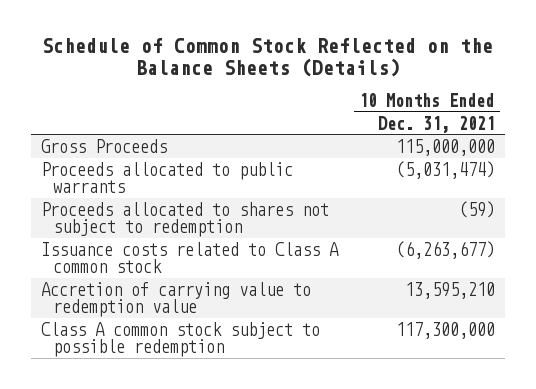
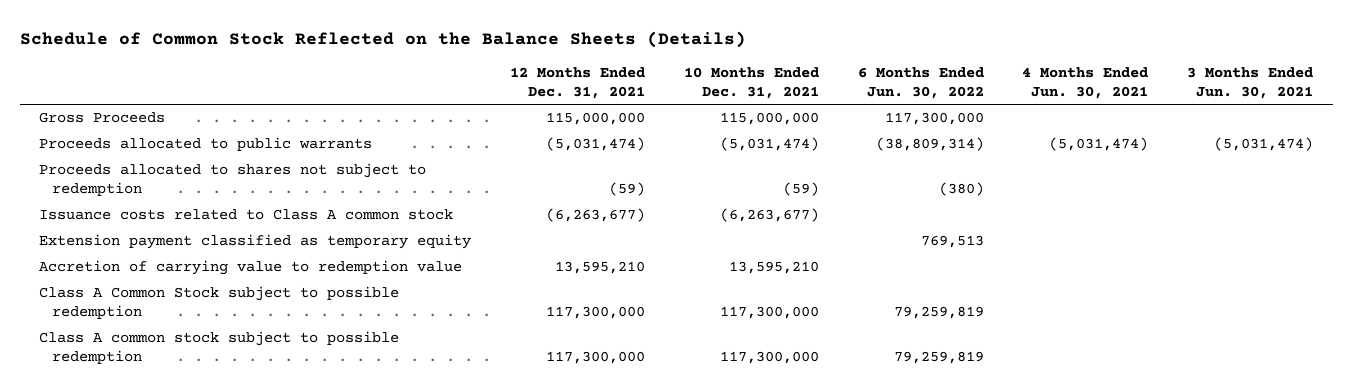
- | 10 Months Ended Dec. 31, 2021
+ | 12 Months Ended Dec. 31, 2021 | 10 Months Ended Dec. 31, 2021 | 6 Months Ended Jun. 30, 2022 | 4 Months Ended Jun. 30, 2021 | 3 Months Ended Jun. 30, 2021
+ Extension payment classified as temporary equity | | | 769,513 | |
+ Class A Common Stock subject to possible redemption | 117,300,000 | 117,300,000 | 79,259,819 | |

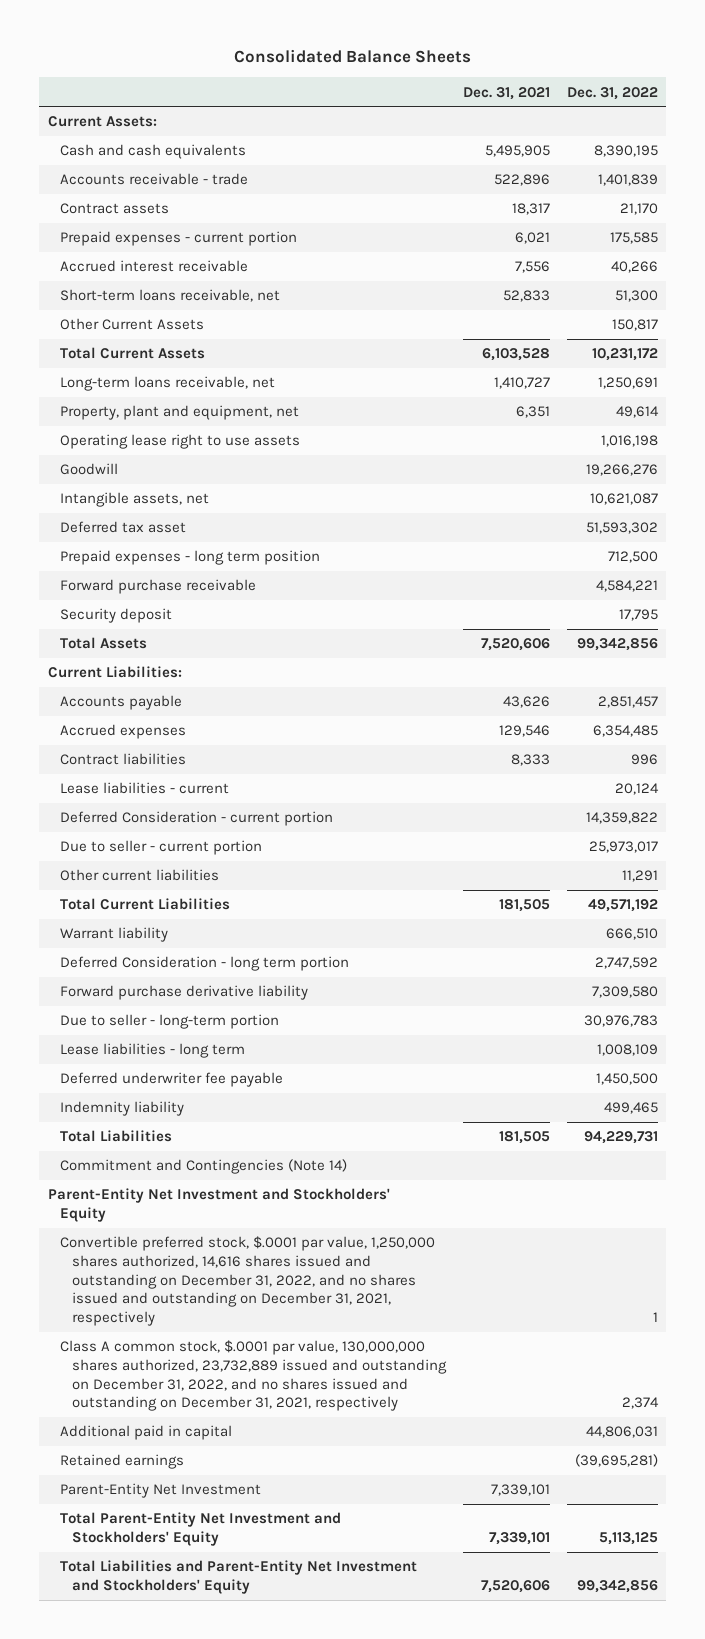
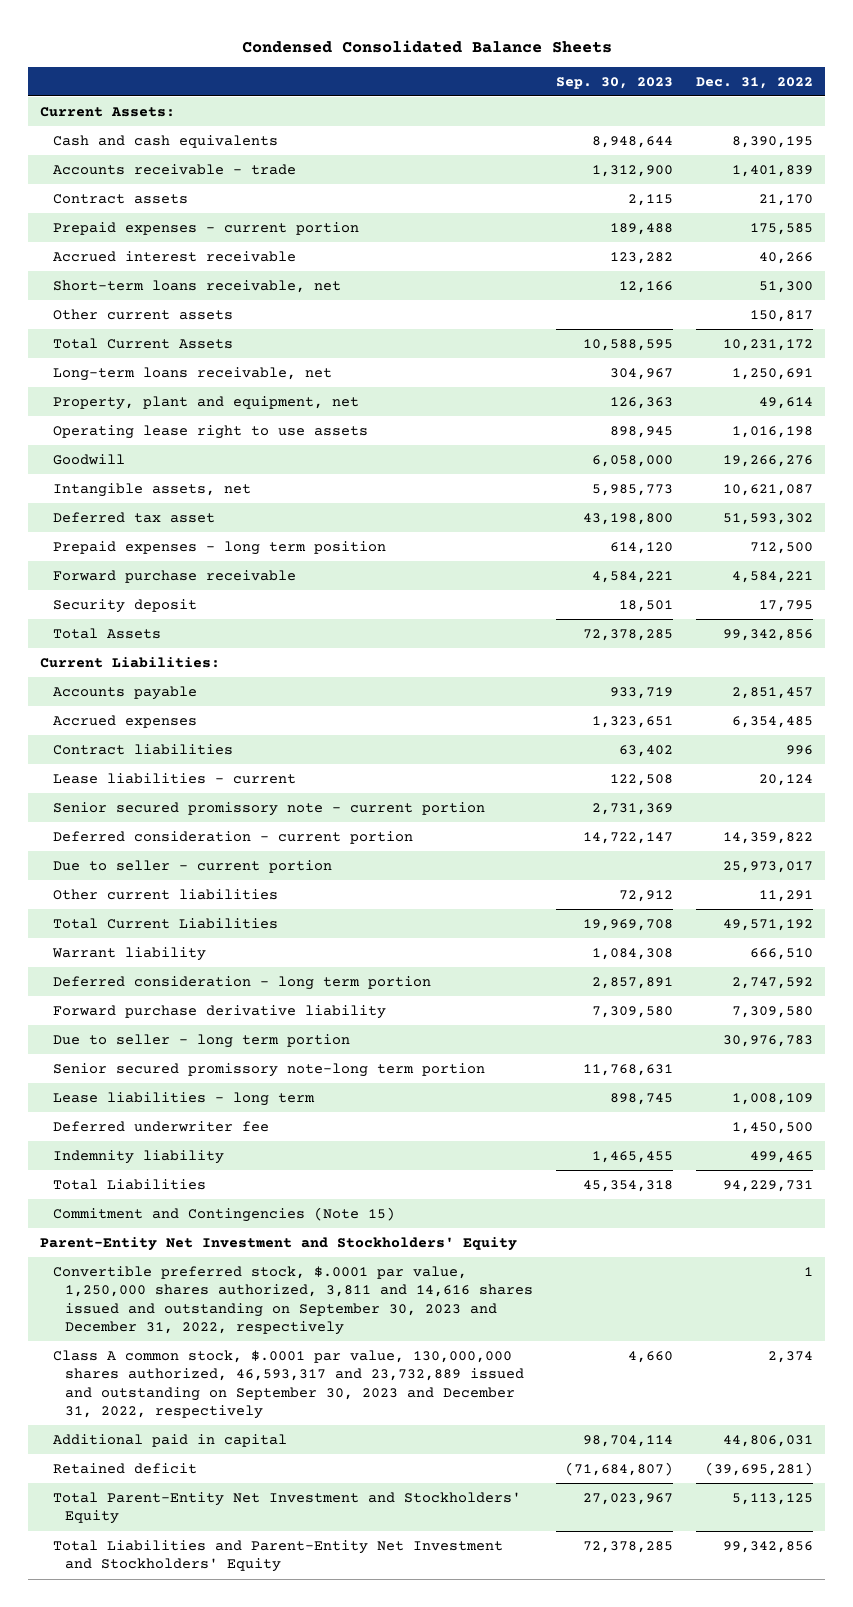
- Consolidated Balance Sheets
+ Condensed Consolidated Balance Sheets
- | Dec. 31, 2021 | Dec. 31, 2022
+ | Sep. 30, 2023 | Dec. 31, 2022
- Other Current Assets | | 150,817
+ Other current assets | | 150,817
- Deferred Consideration - current portion | | 14,359,822
+ Senior secured promissory note - current portion | 2,731,369 |
+ Deferred consideration - current portion | 14,722,147 | 14,359,822
- Deferred Consideration - long term portion | | 2,747,592
+ Deferred consideration - long term portion | 2,857,891 | 2,747,592
- Due to seller - long-term portion | | 30,976,783
+ Due to seller - long term portion | | 30,976,783
+ Senior secured promissory note-long term portion | 11,768,631 |
- Deferred underwriter fee payable | | 1,450,500
+ Deferred underwriter fee | | 1,450,500
- Commitment and Contingencies (Note 14)
+ Commitment and Contingencies (Note 15)
- Convertible preferred stock, $.0001 par value, 1,250,000 shares authorized, 14,616 shares issued and outstanding on December 31, 2022, and no shares issued and outstanding on December 31, 2021, respectively | | 1
- Class A common stock, $.0001 par value, 130,000,000 shares authorized, 23,732,889 issued and outstanding on December 31, 2022, and no shares issued and outstanding on December 31, 2021, respectively | | 2,374
+ Convertible preferred stock, $.0001 par value, 1,250,000 shares authorized, 3,811 and 14,616 shares issued and outstanding on September 30, 2023 and December 31, 2022, respectively | | 1
+ Class A common stock, $.0001 par value, 130,000,000 shares authorized, 46,593,317 and 23,732,889 issued and outstanding on September 30, 2023 and December 31, 2022, respectively | 4,660 | 2,374
- Retained earnings | | (39,695,281)
- Parent-Entity Net Investment | 7,339,101 |
+ Retained deficit | (71,684,807) | (39,695,281)

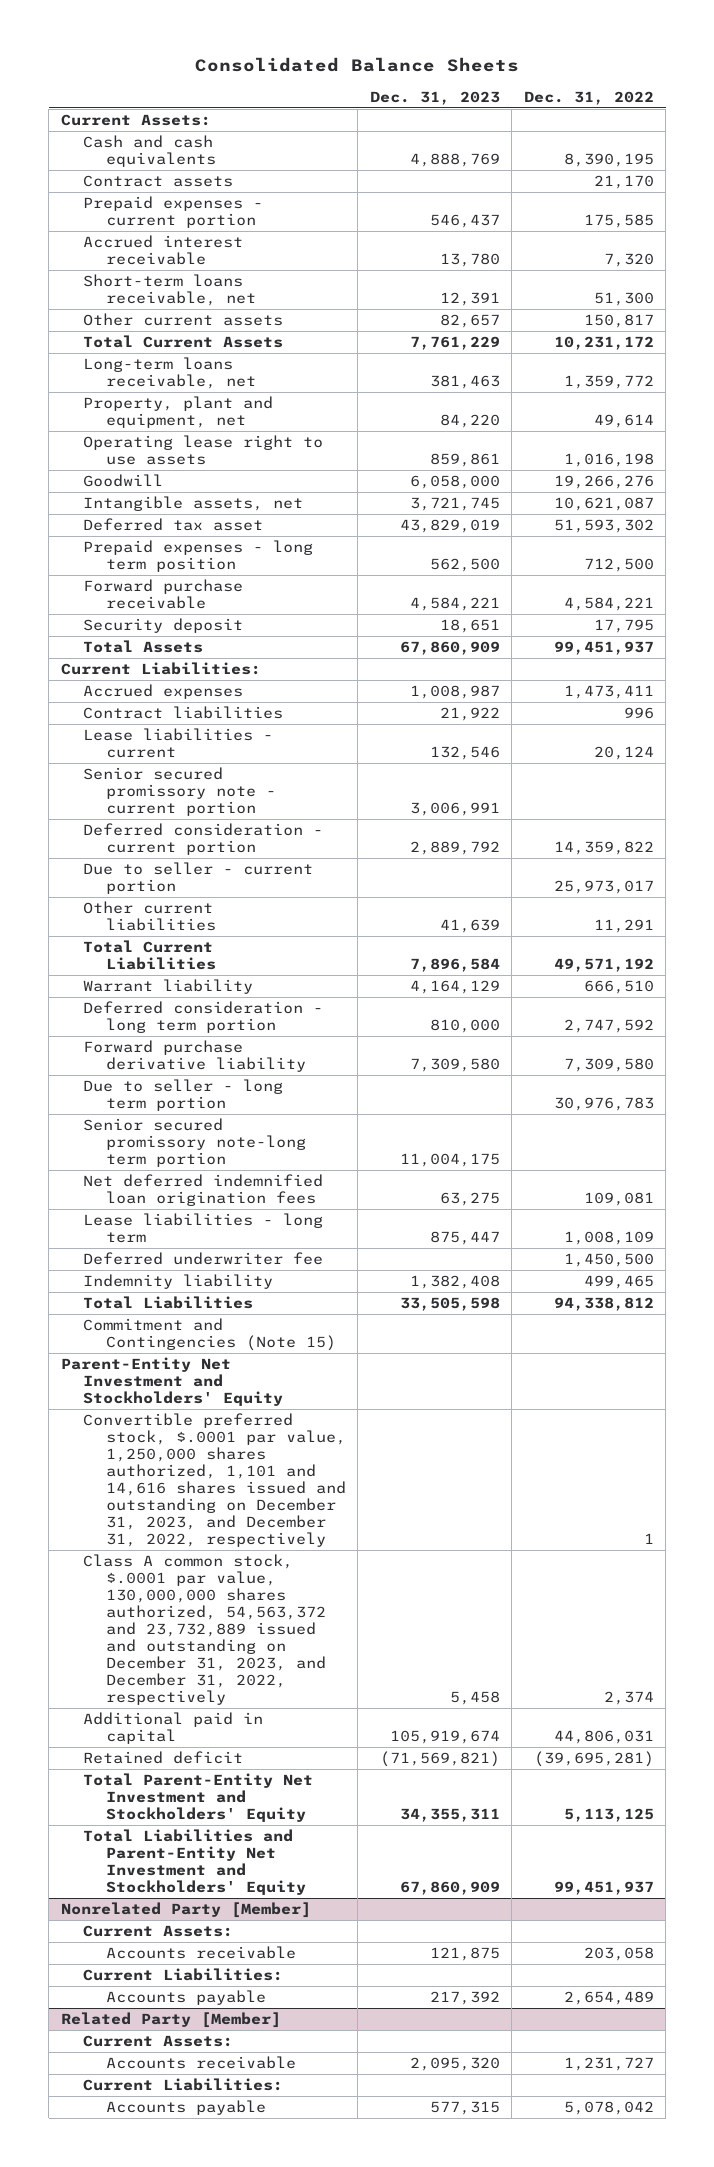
- Condensed Consolidated Balance Sheets
+ Consolidated Balance Sheets
- | Sep. 30, 2023 | Dec. 31, 2022
+ | Dec. 31, 2023 | Dec. 31, 2022
- Accounts receivable - trade | 1,312,900 | 1,401,839
- Accrued interest receivable | 123,282 | 40,266
+ Accrued interest receivable | 13,780 | 7,320
- Long-term loans receivable, net | 304,967 | 1,250,691
+ Long-term loans receivable, net | 381,463 | 1,359,772
- Total Assets | 72,378,285 | 99,342,856
+ Total Assets | 67,860,909 | 99,451,937
- Accounts payable | 933,719 | 2,851,457
- Accrued expenses | 1,323,651 | 6,354,485
+ Accrued expenses | 1,008,987 | 1,473,411
+ Net deferred indemnified loan origination fees | 63,275 | 109,081
- Total Liabilities | 45,354,318 | 94,229,731
+ Total Liabilities | 33,505,598 | 94,338,812
- Convertible preferred stock, $.0001 par value, 1,250,000 shares authorized, 3,811 and 14,616 shares issued and outstanding on September 30, 2023 and December 31, 2022, respectively | | 1
- Class A common stock, $.0001 par value, 130,000,000 shares authorized, 46,593,317 and 23,732,889 issued and outstanding on September 30, 2023 and December 31, 2022, respectively | 4,660 | 2,374
+ Convertible preferred stock, $.0001 par value, 1,250,000 shares authorized, 1,101 and 14,616 shares issued and outstanding on December 31, 2023, and December 31, 2022, respectively | | 1
+ Class A common stock, $.0001 par value, 130,000,000 shares authorized, 54,563,372 and 23,732,889 issued and outstanding on December 31, 2023, and December 31, 2022, respectively | 5,458 | 2,374
- Total Liabilities and Parent-Entity Net Investment and Stockholders' Equity | 72,378,285 | 99,342,856
+ Total Liabilities and Parent-Entity Net Investment and Stockholders' Equity | 67,860,909 | 99,451,937
+ Nonrelated Party [Member]
+ Current Assets:
+ Accounts receivable | 121,875 | 203,058
+ Current Liabilities:
+ Accounts payable | 217,392 | 2,654,489
+ Related Party [Member]
+ Current Assets:
+ Accounts receivable | 2,095,320 | 1,231,727
+ Current Liabilities:
+ Accounts payable | 577,315 | 5,078,042

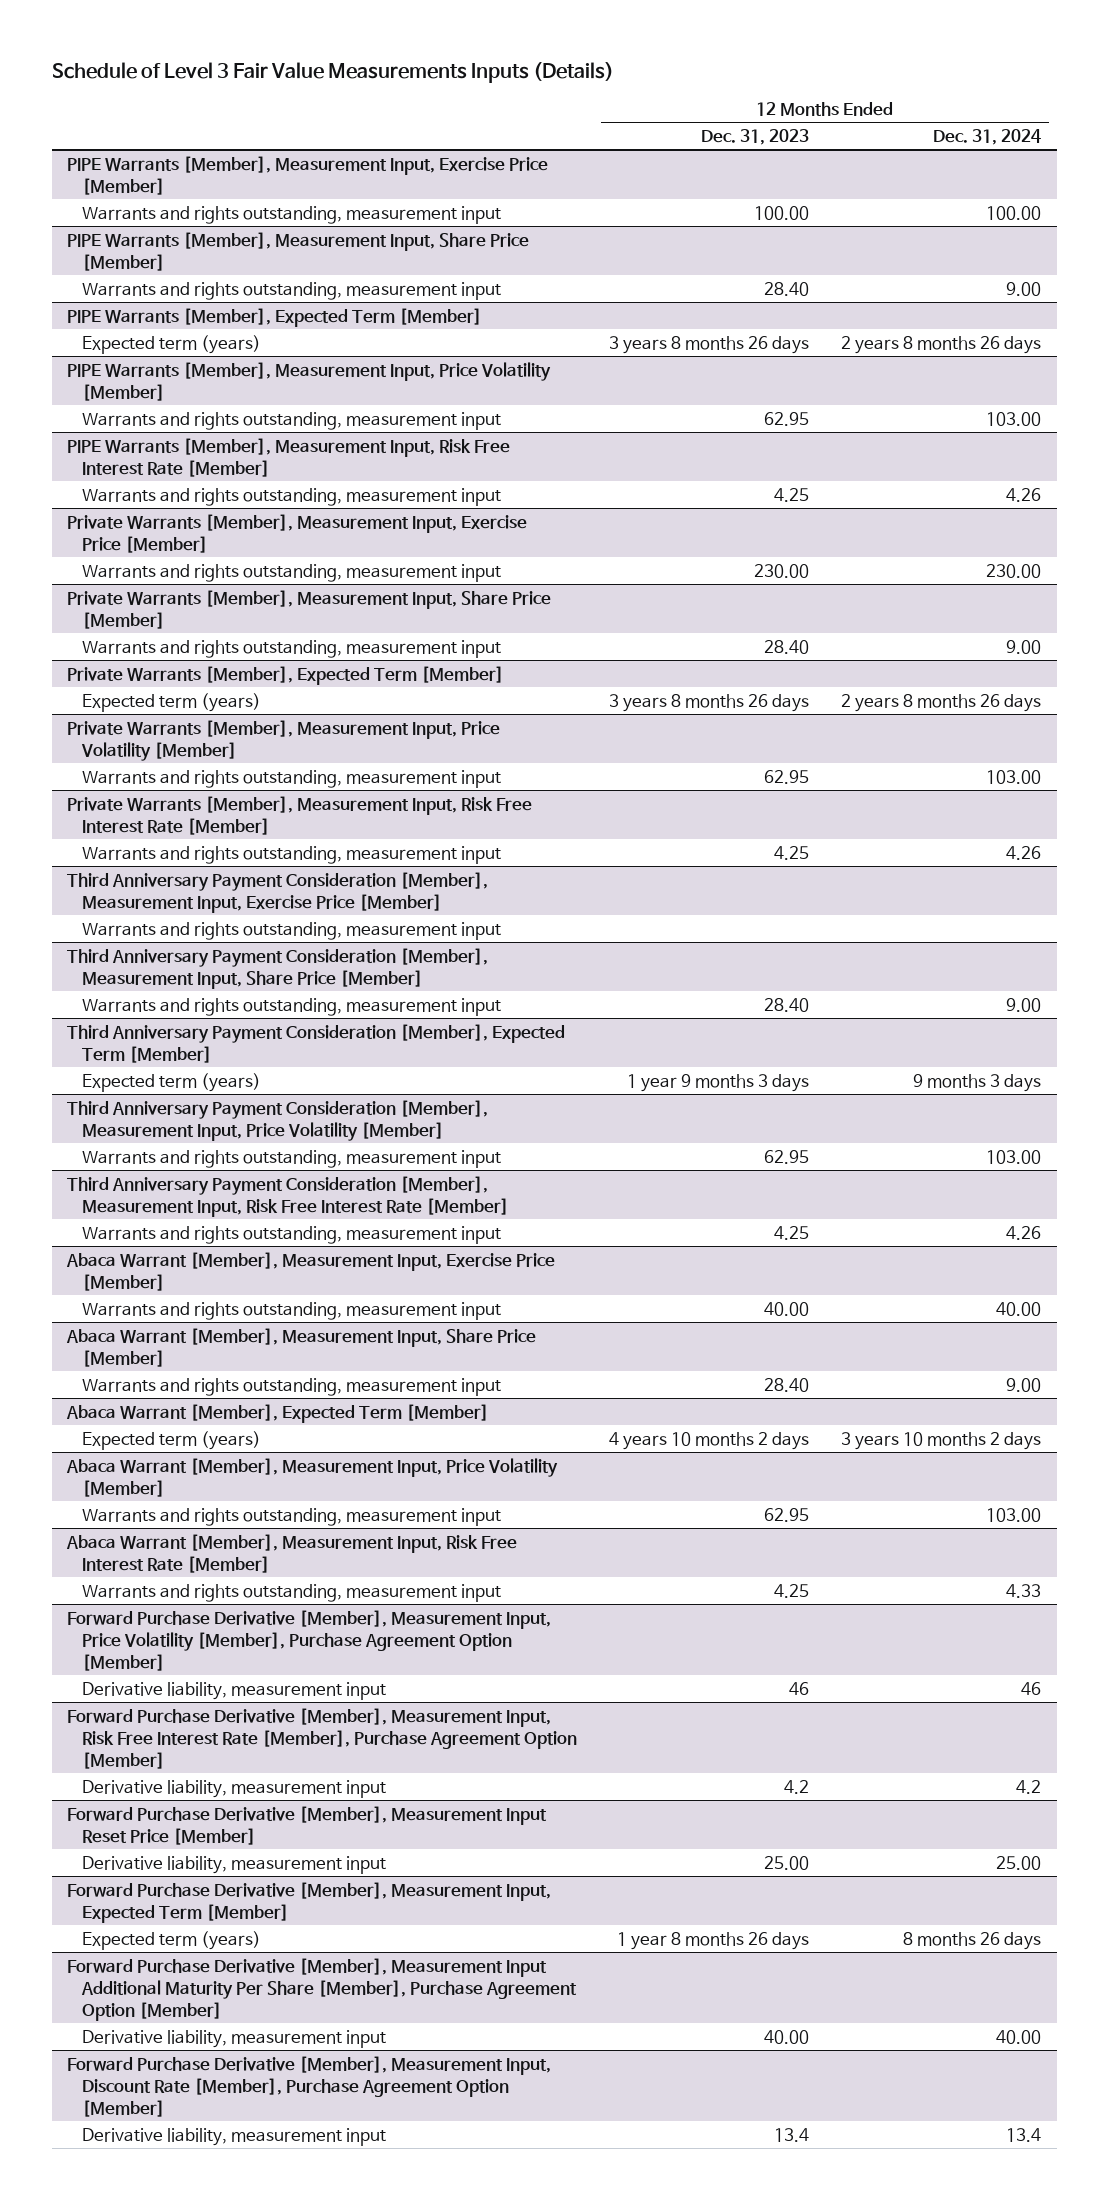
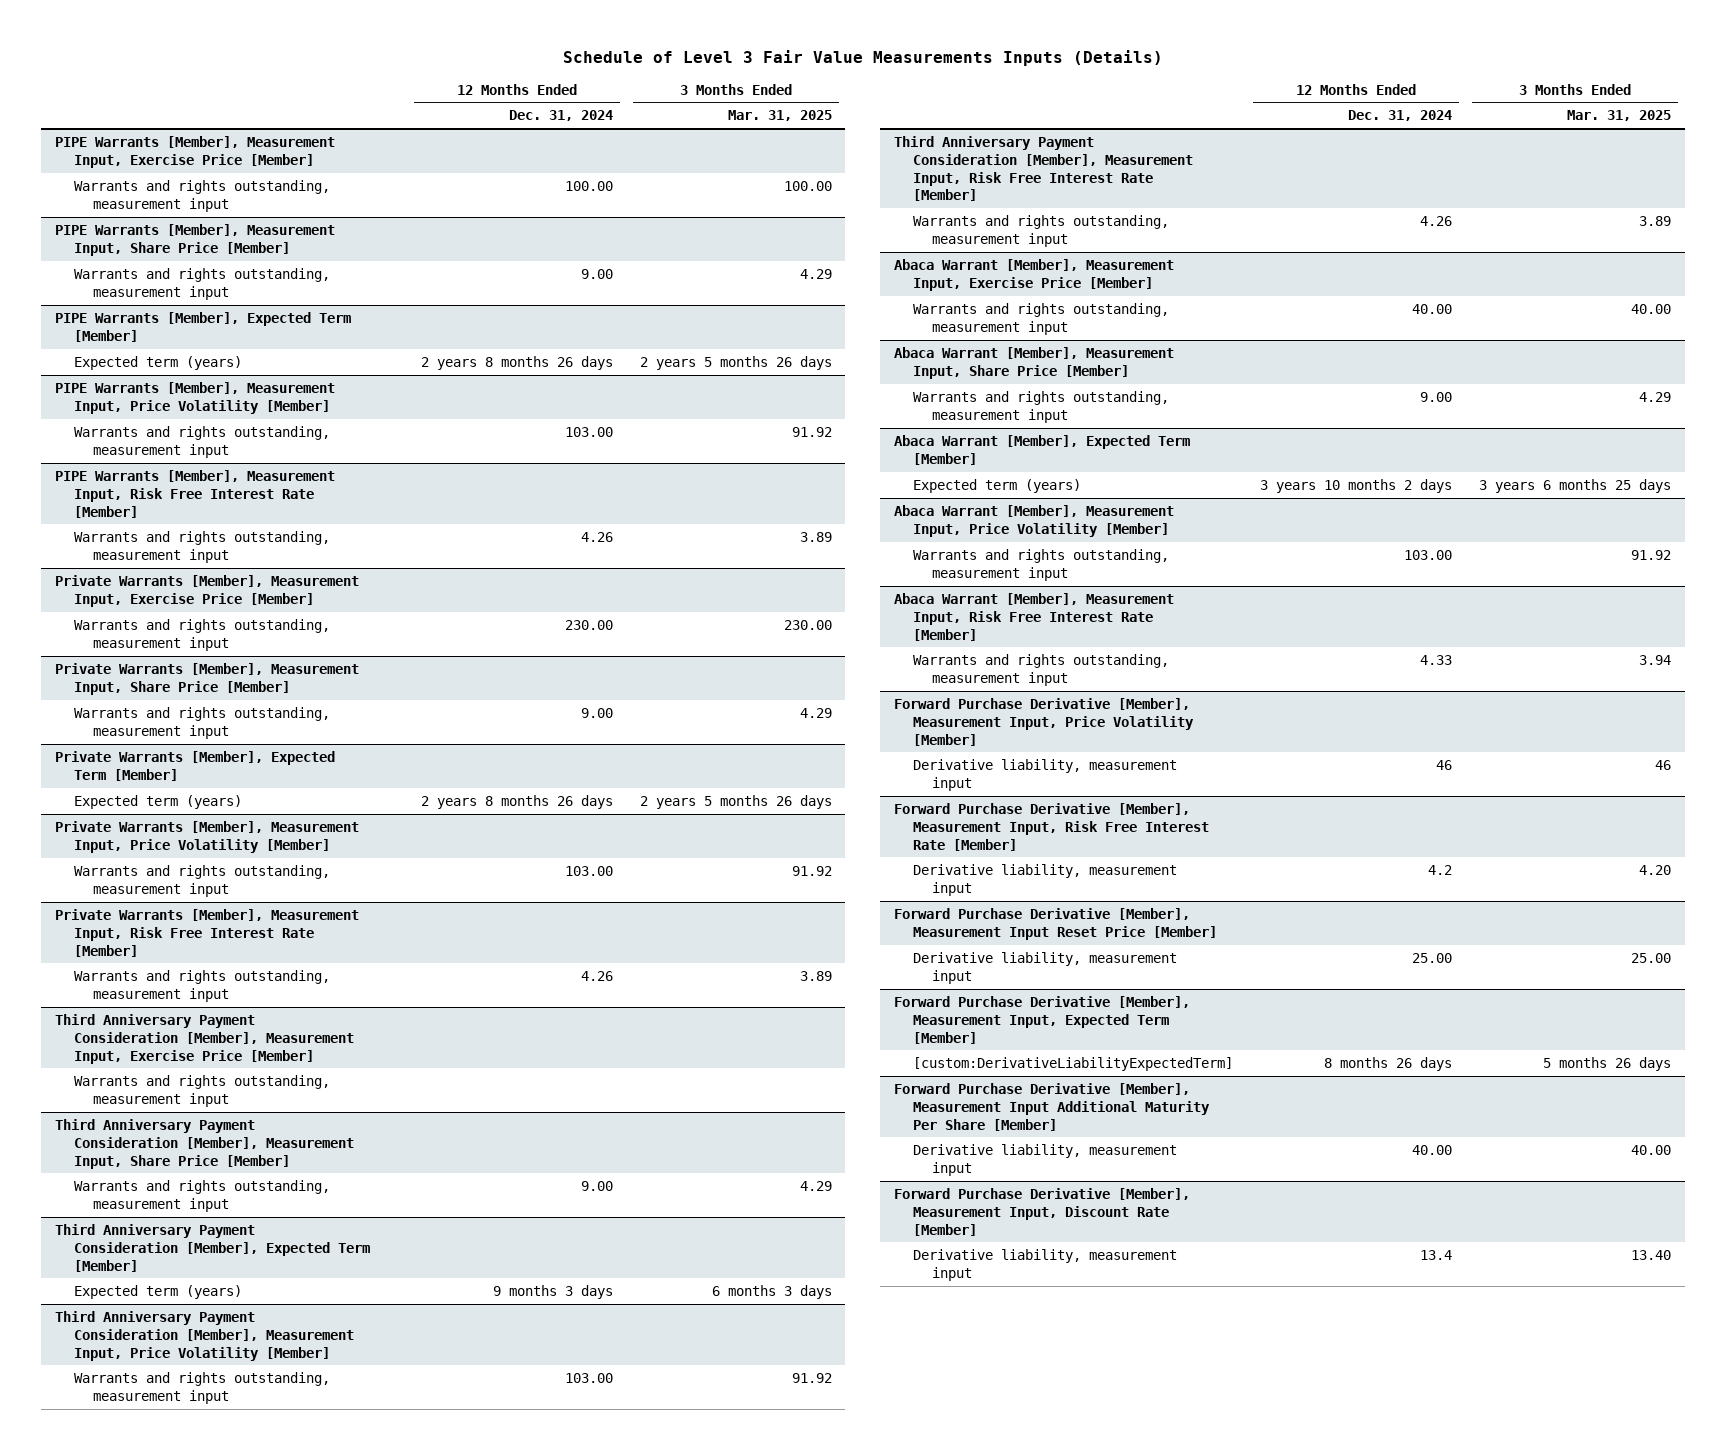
- | 12 Months Ended Dec. 31, 2023 | 12 Months Ended Dec. 31, 2024
+ | 12 Months Ended Dec. 31, 2024 | 3 Months Ended Mar. 31, 2025
- Forward Purchase Derivative [Member], Measurement Input, Price Volatility [Member], Purchase Agreement Option [Member]
+ Forward Purchase Derivative [Member], Measurement Input, Price Volatility [Member]
- Forward Purchase Derivative [Member], Measurement Input, Risk Free Interest Rate [Member], Purchase Agreement Option [Member]
+ Forward Purchase Derivative [Member], Measurement Input, Risk Free Interest Rate [Member]
@ Forward Purchase Derivative [Member], Measurement Input, Expected Term [Member]
- Expected term (years) | 1 year 8 months 26 days | 8 months 26 days
- Forward Purchase Derivative [Member], Measurement Input Additional Maturity Per Share [Member], Purchase Agreement Option [Member]
@ Forward Purchase Derivative [Member], Measurement Input, Expected Term [Member]
+ [custom:DerivativeLiabilityExpectedTerm] | 8 months 26 days | 5 months 26 days
+ Forward Purchase Derivative [Member], Measurement Input Additional Maturity Per Share [Member]
- Forward Purchase Derivative [Member], Measurement Input, Discount Rate [Member], Purchase Agreement Option [Member]
+ Forward Purchase Derivative [Member], Measurement Input, Discount Rate [Member]

